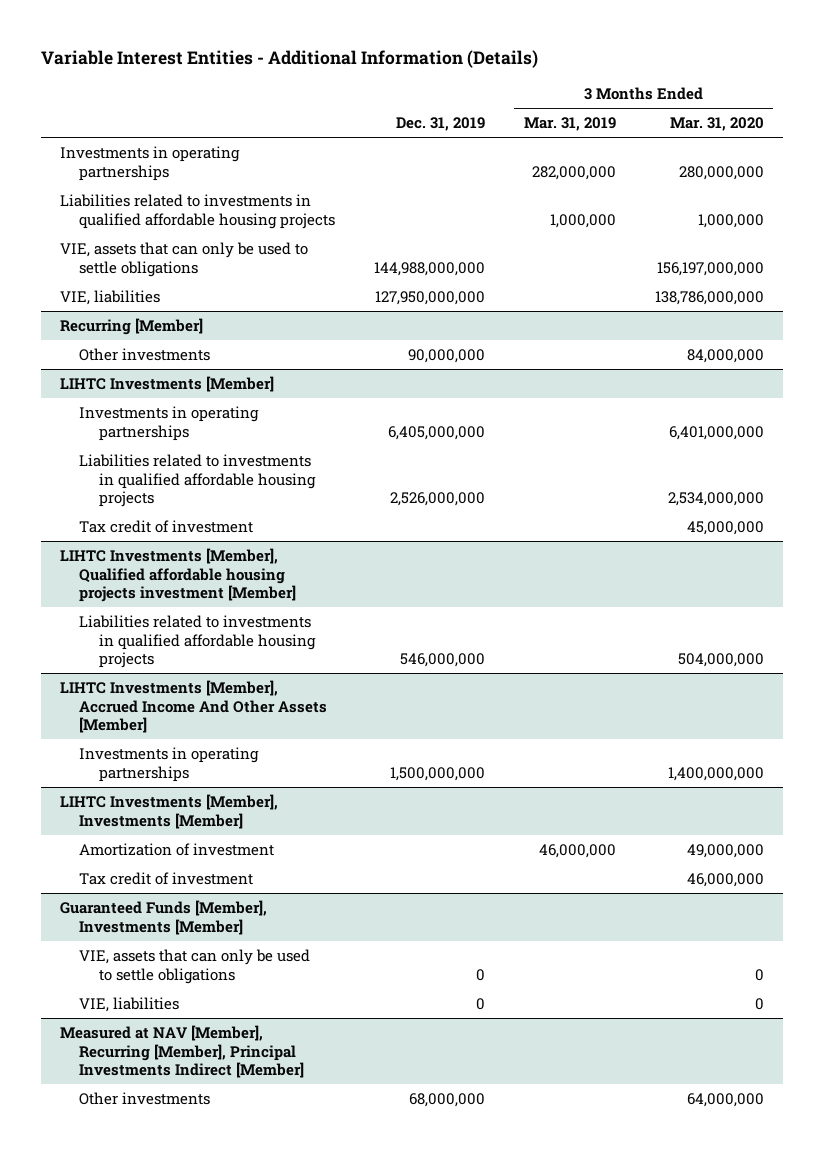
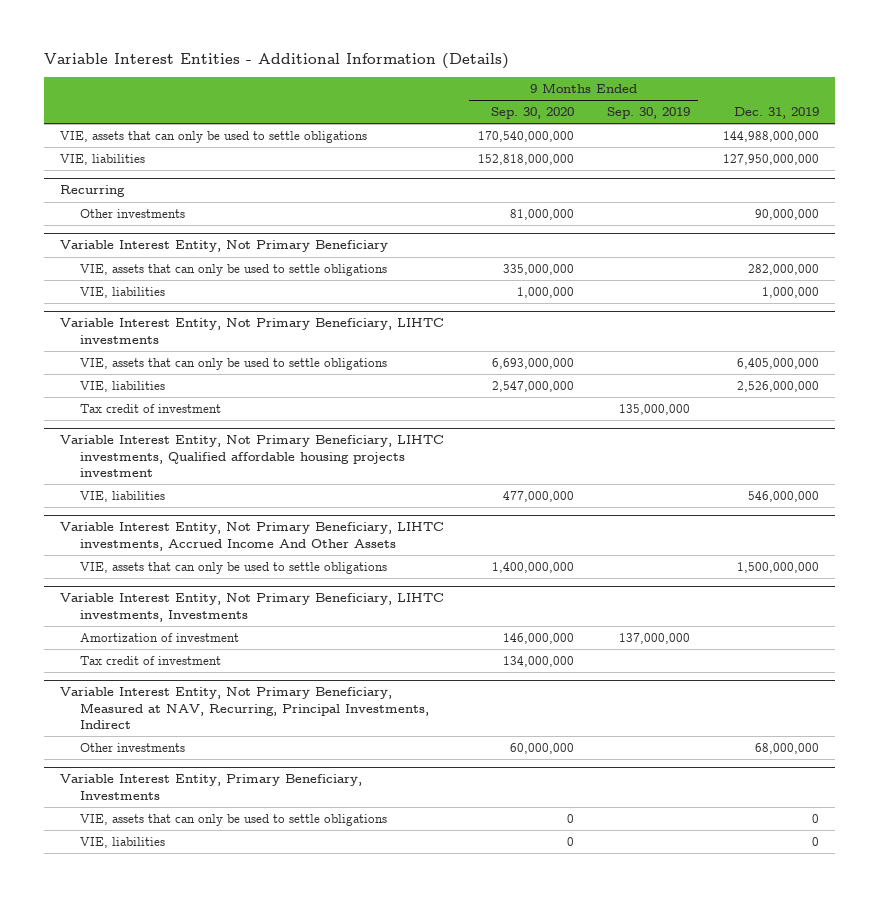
- | Dec. 31, 2019 | 3 Months Ended Mar. 31, 2019 | 3 Months Ended Mar. 31, 2020
+ | 9 Months Ended Sep. 30, 2020 | 9 Months Ended Sep. 30, 2019 | Dec. 31, 2019
- Investments in operating partnerships | | 282,000,000 | 280,000,000
- Liabilities related to investments in qualified affordable housing projects | | 1,000,000 | 1,000,000
- Recurring [Member]
+ Recurring
- LIHTC Investments [Member]
- Investments in operating partnerships | 6,405,000,000 | | 6,401,000,000
- Liabilities related to investments in qualified affordable housing projects | 2,526,000,000 | | 2,534,000,000
+ Variable Interest Entity, Not Primary Beneficiary
+ VIE, assets that can only be used to settle obligations | 335,000,000 | | 282,000,000
+ VIE, liabilities | 1,000,000 | | 1,000,000
+ Variable Interest Entity, Not Primary Beneficiary, LIHTC investments
+ VIE, assets that can only be used to settle obligations | 6,693,000,000 | | 6,405,000,000
+ VIE, liabilities | 2,547,000,000 | | 2,526,000,000
- LIHTC Investments [Member], Qualified affordable housing projects investment [Member]
- Liabilities related to investments in qualified affordable housing projects | 546,000,000 | | 504,000,000
- LIHTC Investments [Member], Accrued Income And Other Assets [Member]
- Investments in operating partnerships | 1,500,000,000 | | 1,400,000,000
- LIHTC Investments [Member], Investments [Member]
+ Variable Interest Entity, Not Primary Beneficiary, LIHTC investments, Qualified affordable housing projects investment
+ VIE, liabilities | 477,000,000 | | 546,000,000
+ Variable Interest Entity, Not Primary Beneficiary, LIHTC investments, Accrued Income And Other Assets
+ VIE, assets that can only be used to settle obligations | 1,400,000,000 | | 1,500,000,000
+ Variable Interest Entity, Not Primary Beneficiary, LIHTC investments, Investments
- Guaranteed Funds [Member], Investments [Member]
+ Variable Interest Entity, Not Primary Beneficiary, Measured at NAV, Recurring, Principal Investments, Indirect
+ Other investments | 60,000,000 | | 68,000,000
+ Variable Interest Entity, Primary Beneficiary, Investments
- Measured at NAV [Member], Recurring [Member], Principal Investments Indirect [Member]
- Other investments | 68,000,000 | | 64,000,000

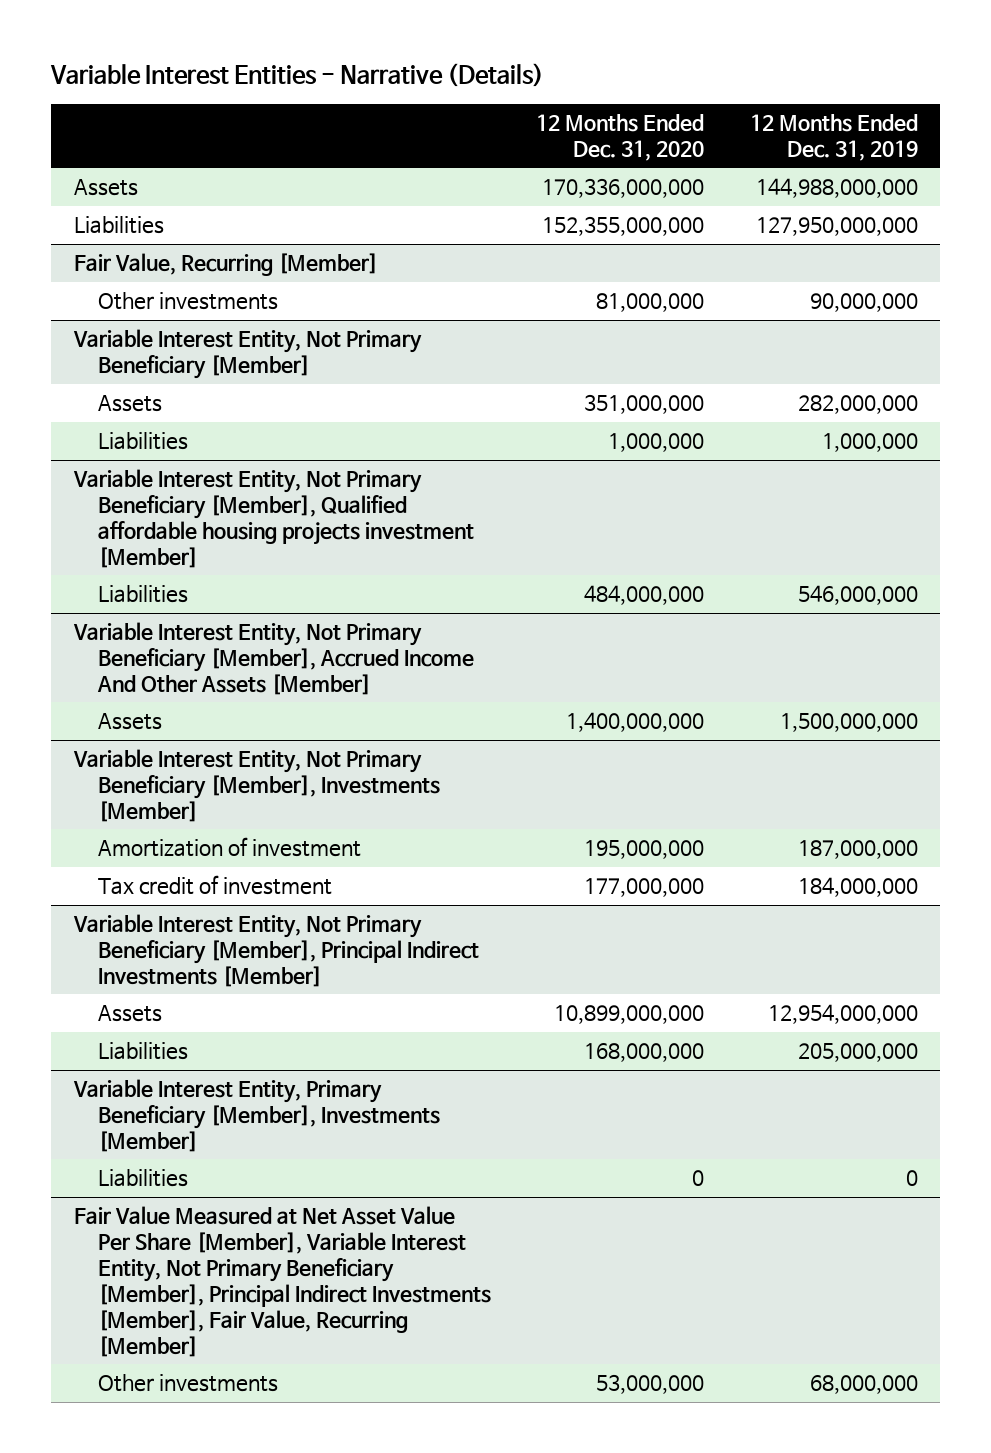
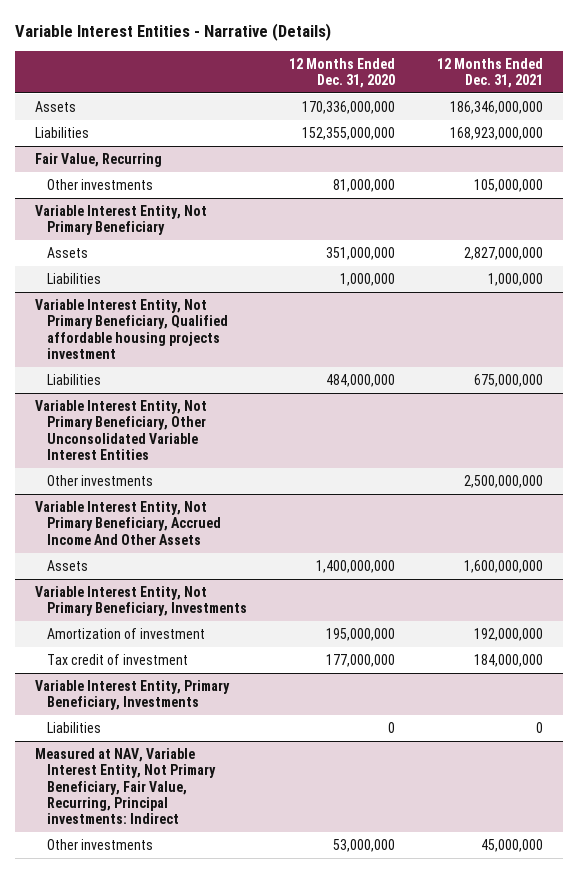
- | 12 Months Ended Dec. 31, 2020 | 12 Months Ended Dec. 31, 2019
+ | 12 Months Ended Dec. 31, 2020 | 12 Months Ended Dec. 31, 2021
- Fair Value, Recurring [Member]
+ Fair Value, Recurring
- Variable Interest Entity, Not Primary Beneficiary [Member]
+ Variable Interest Entity, Not Primary Beneficiary
- Variable Interest Entity, Not Primary Beneficiary [Member], Qualified affordable housing projects investment [Member]
+ Variable Interest Entity, Not Primary Beneficiary, Qualified affordable housing projects investment
- Variable Interest Entity, Not Primary Beneficiary [Member], Accrued Income And Other Assets [Member]
+ Variable Interest Entity, Not Primary Beneficiary, Other Unconsolidated Variable Interest Entities
+ Other investments | | 2,500,000,000
+ Variable Interest Entity, Not Primary Beneficiary, Accrued Income And Other Assets
- Variable Interest Entity, Not Primary Beneficiary [Member], Investments [Member]
+ Variable Interest Entity, Not Primary Beneficiary, Investments
- Variable Interest Entity, Not Primary Beneficiary [Member], Principal Indirect Investments [Member]
- Assets | 10,899,000,000 | 12,954,000,000
- Liabilities | 168,000,000 | 205,000,000
- Variable Interest Entity, Primary Beneficiary [Member], Investments [Member]
+ Variable Interest Entity, Primary Beneficiary, Investments
- Fair Value Measured at Net Asset Value Per Share [Member], Variable Interest Entity, Not Primary Beneficiary [Member], Principal Indirect Investments [Member], Fair Value, Recurring [Member]
+ Measured at NAV, Variable Interest Entity, Not Primary Beneficiary, Fair Value, Recurring, Principal investments: Indirect

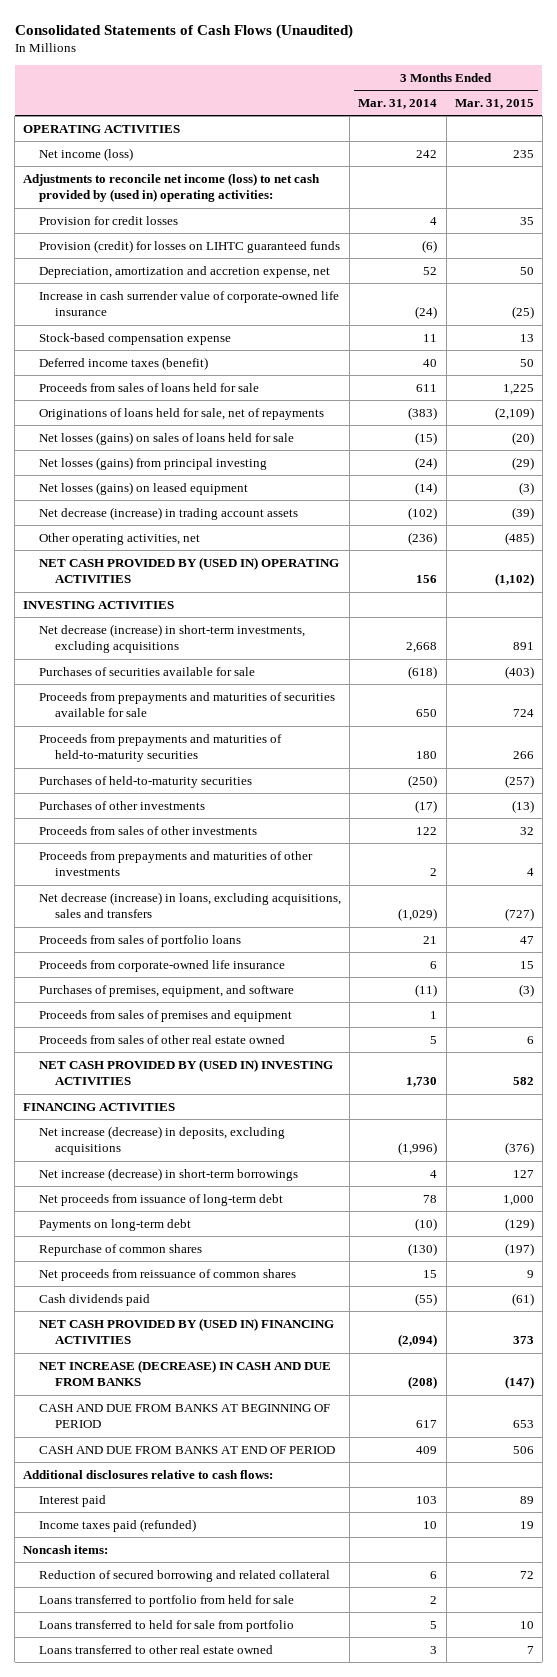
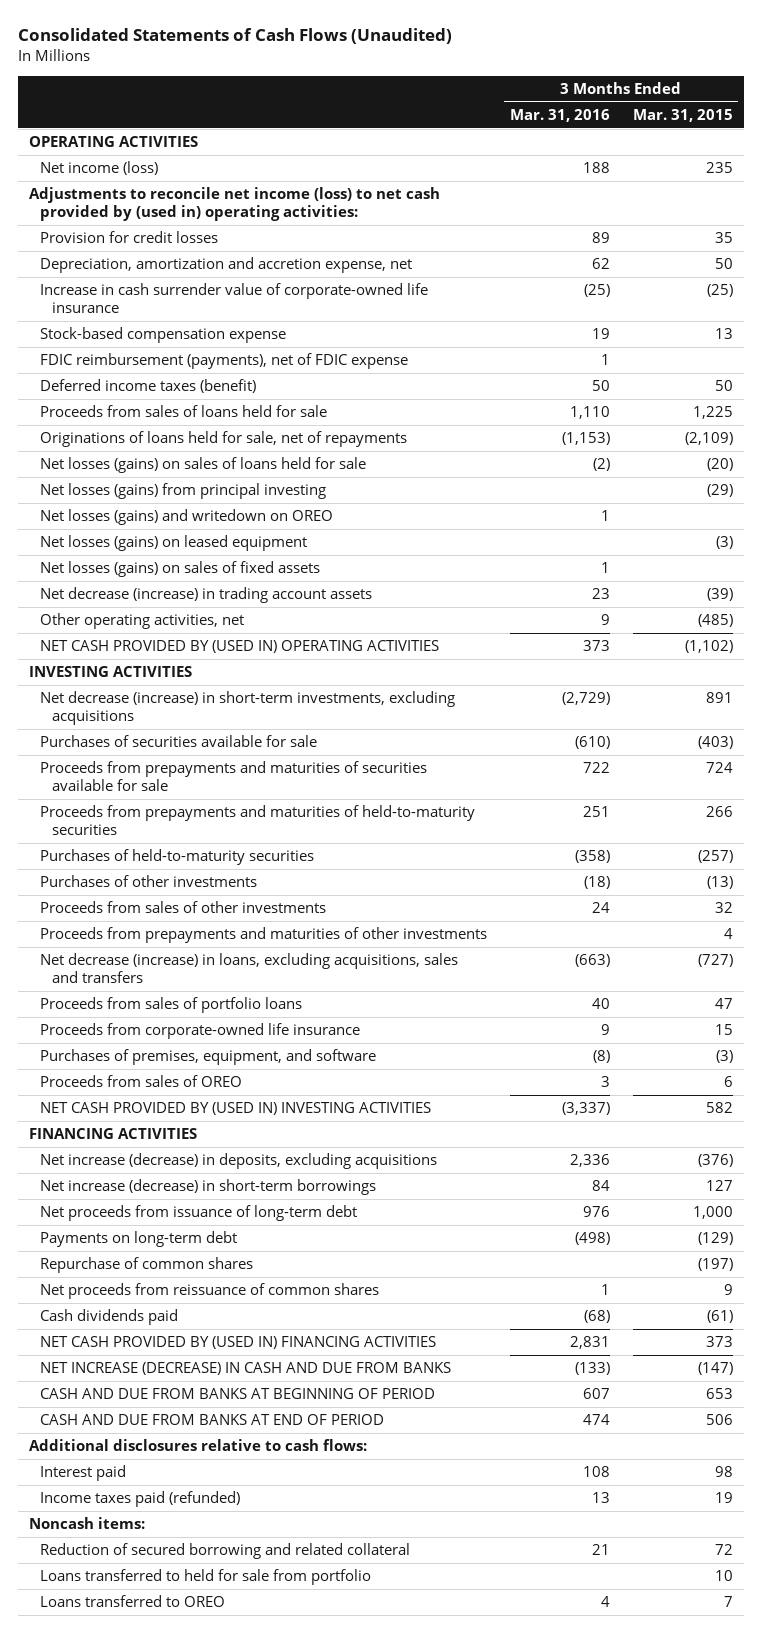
- | 3 Months Ended Mar. 31, 2014 | 3 Months Ended Mar. 31, 2015
+ | 3 Months Ended Mar. 31, 2016 | 3 Months Ended Mar. 31, 2015
- Provision (credit) for losses on LIHTC guaranteed funds | (6) |
+ FDIC reimbursement (payments), net of FDIC expense | 1 |
+ Net losses (gains) and writedown on OREO | 1 |
+ Net losses (gains) on sales of fixed assets | 1 |
- Proceeds from sales of premises and equipment | 1 |
- Proceeds from sales of other real estate owned | 5 | 6
+ Proceeds from sales of OREO | 3 | 6
- Interest paid | 103 | 89
+ Interest paid | 108 | 98
- Loans transferred to portfolio from held for sale | 2 |
- Loans transferred to other real estate owned | 3 | 7
+ Loans transferred to OREO | 4 | 7

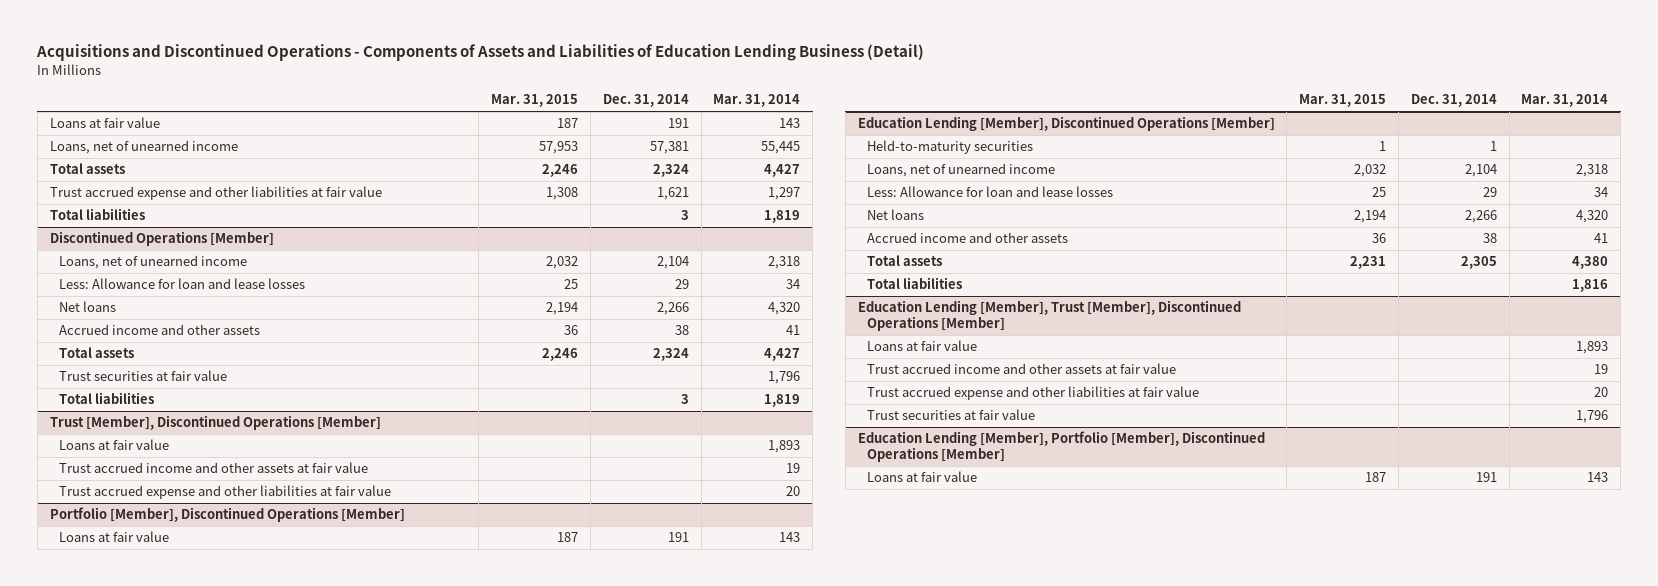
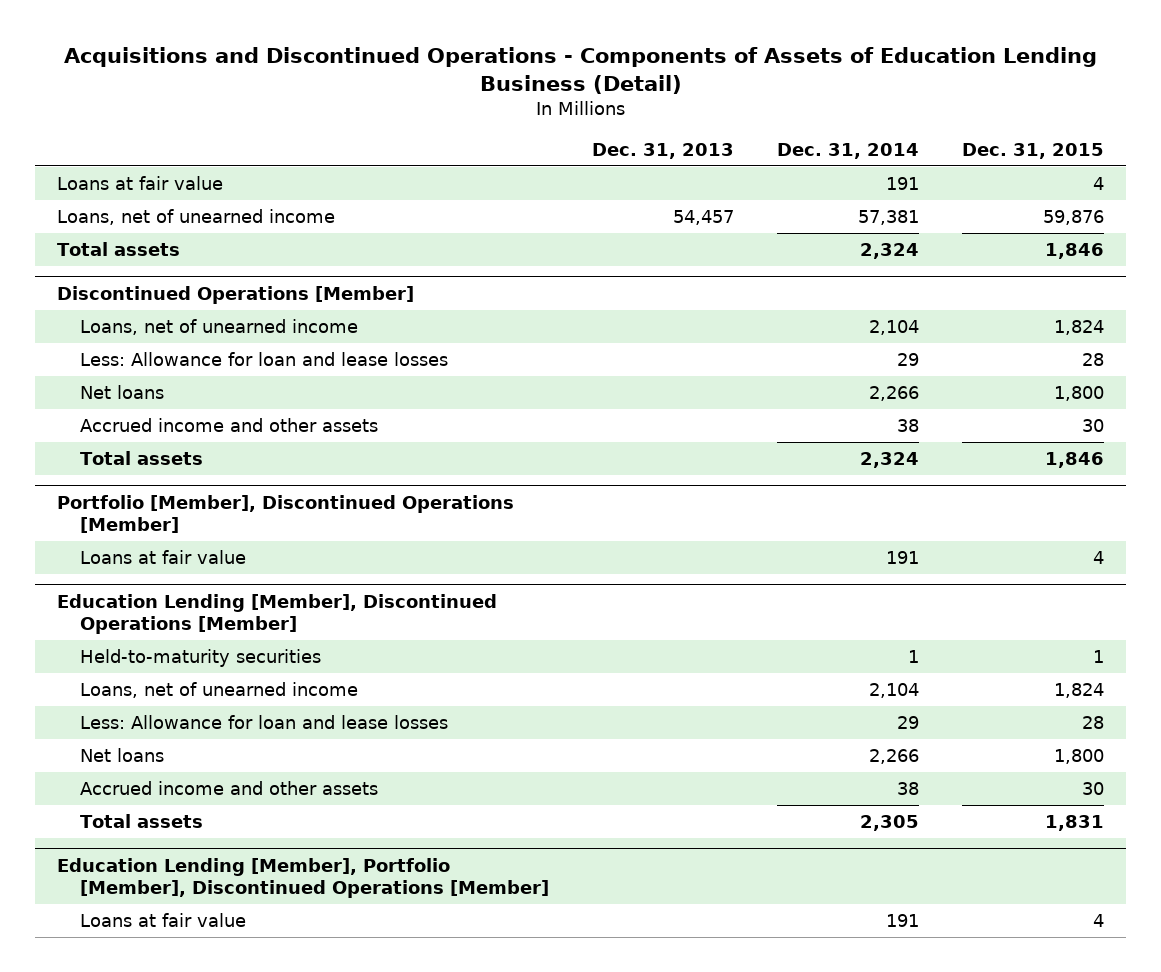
- Acquisitions and Discontinued Operations - Components of Assets and Liabilities of Education Lending Business (Detail)
+ Acquisitions and Discontinued Operations - Components of Assets of Education Lending Business (Detail)
- | Mar. 31, 2015 | Dec. 31, 2014 | Mar. 31, 2014
+ | Dec. 31, 2013 | Dec. 31, 2014 | Dec. 31, 2015
- Trust accrued expense and other liabilities at fair value | 1,308 | 1,621 | 1,297
- Total liabilities | | 3 | 1,819
@ Discontinued Operations [Member]
- Trust securities at fair value | | | 1,796
- Total liabilities | | 3 | 1,819
- Trust [Member], Discontinued Operations [Member]
- Loans at fair value | | | 1,893
- Trust accrued income and other assets at fair value | | | 19
- Trust accrued expense and other liabilities at fair value | | | 20
@ Education Lending [Member], Discontinued Operations [Member]
- Total liabilities | | | 1,816
- Education Lending [Member], Trust [Member], Discontinued Operations [Member]
- Loans at fair value | | | 1,893
- Trust accrued income and other assets at fair value | | | 19
- Trust accrued expense and other liabilities at fair value | | | 20
- Trust securities at fair value | | | 1,796

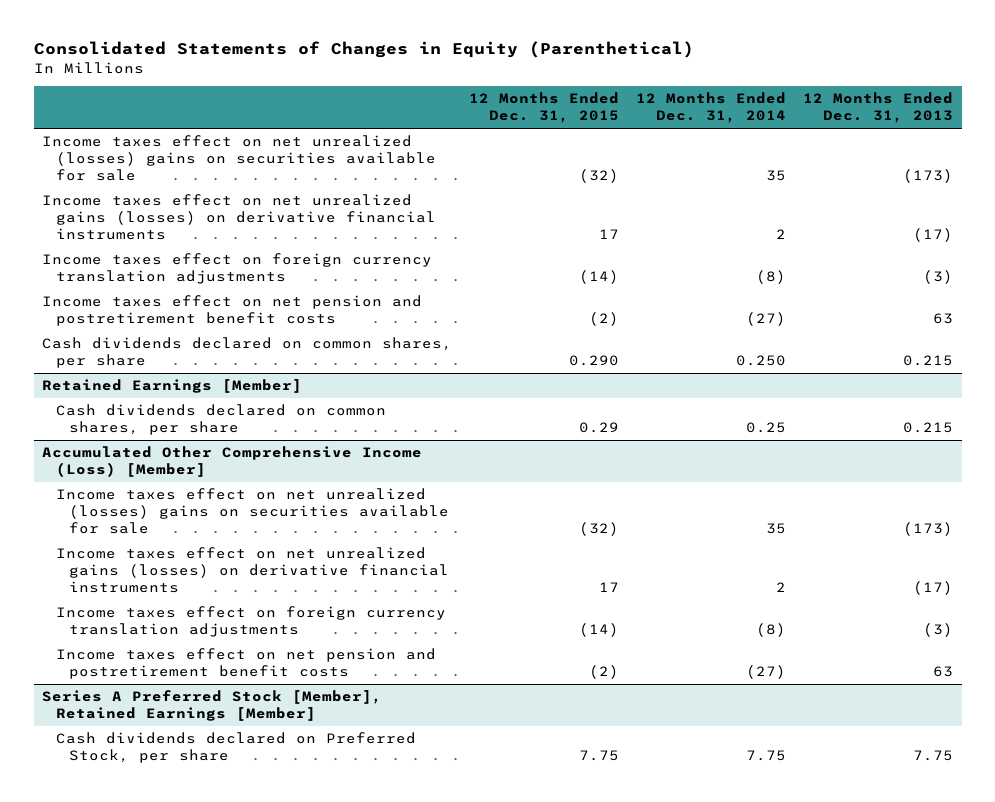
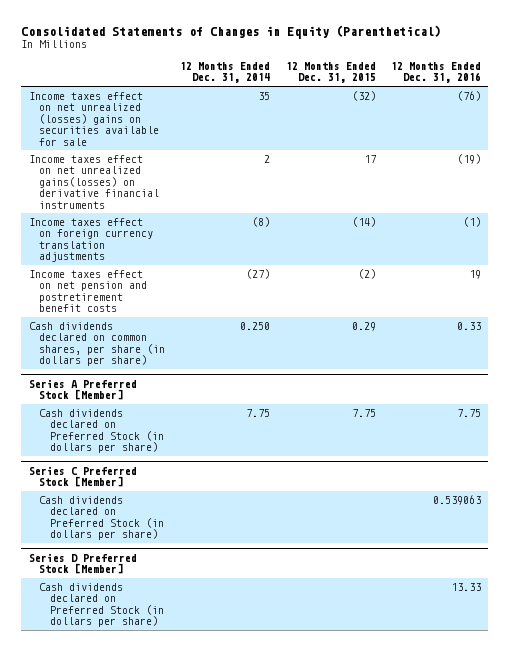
- | 12 Months Ended Dec. 31, 2015 | 12 Months Ended Dec. 31, 2014 | 12 Months Ended Dec. 31, 2013
+ | 12 Months Ended Dec. 31, 2014 | 12 Months Ended Dec. 31, 2015 | 12 Months Ended Dec. 31, 2016
- Income taxes effect on net unrealized gains (losses) on derivative financial instruments | 17 | 2 | (17)
- Income taxes effect on foreign currency translation adjustments | (14) | (8) | (3)
- Income taxes effect on net pension and postretirement benefit costs | (2) | (27) | 63
- Cash dividends declared on common shares, per share | 0.290 | 0.250 | 0.215
- Retained Earnings [Member]
- Cash dividends declared on common shares, per share | 0.29 | 0.25 | 0.215
- Accumulated Other Comprehensive Income (Loss) [Member]
- Income taxes effect on net unrealized (losses) gains on securities available for sale | (32) | 35 | (173)
- Income taxes effect on net unrealized gains (losses) on derivative financial instruments | 17 | 2 | (17)
+ Income taxes effect on net unrealized gains(losses) on derivative financial instruments | 2 | 17 | (19)
- Series A Preferred Stock [Member], Retained Earnings [Member]
- Cash dividends declared on Preferred Stock, per share | 7.75 | 7.75 | 7.75
+ Cash dividends declared on common shares, per share (in dollars per share) | 0.250 | 0.29 | 0.33
+ Series A Preferred Stock [Member]
+ Cash dividends declared on Preferred Stock (in dollars per share) | 7.75 | 7.75 | 7.75
+ Series C Preferred Stock [Member]
+ Cash dividends declared on Preferred Stock (in dollars per share) | | | 0.539063
+ Series D Preferred Stock [Member]
+ Cash dividends declared on Preferred Stock (in dollars per share) | | | 13.33

